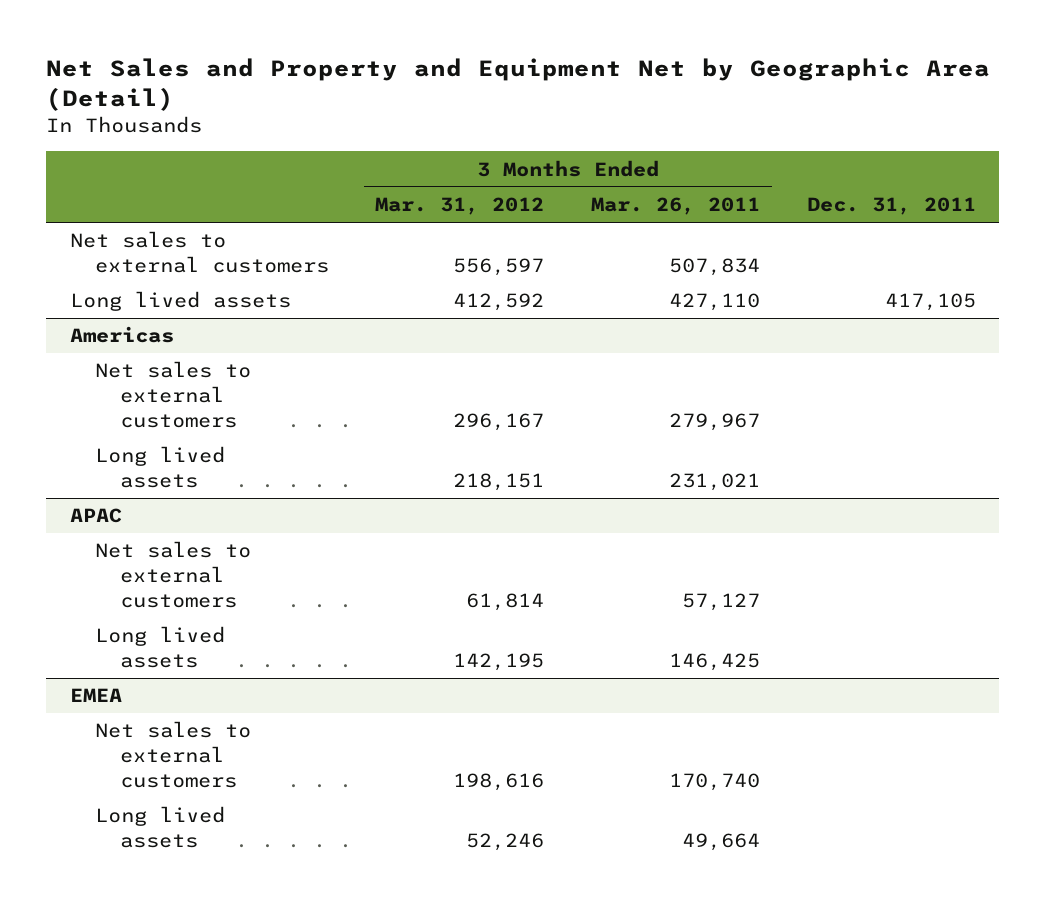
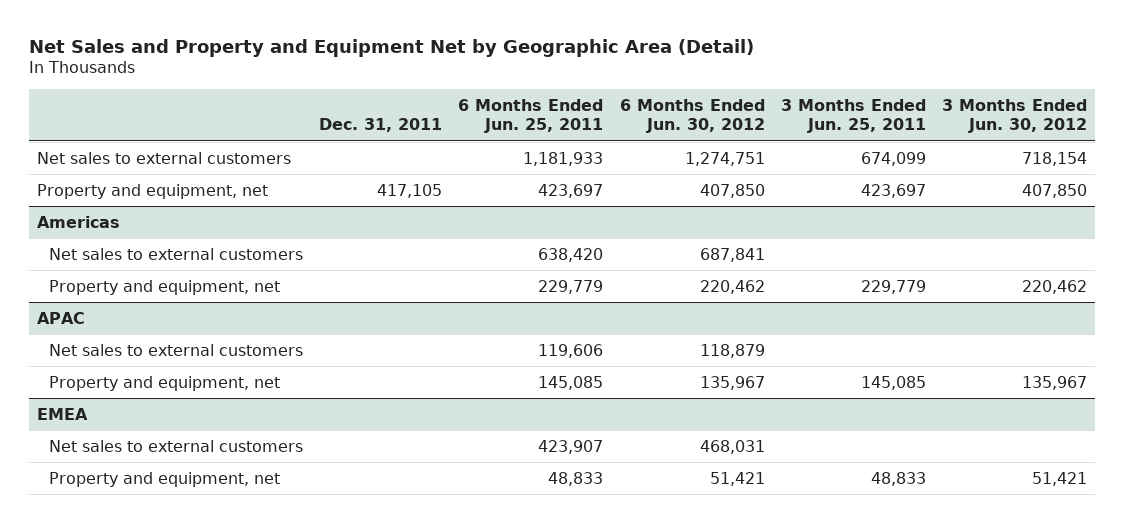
- | 3 Months Ended Mar. 31, 2012 | 3 Months Ended Mar. 26, 2011 | Dec. 31, 2011
+ | Dec. 31, 2011 | 6 Months Ended Jun. 25, 2011 | 6 Months Ended Jun. 30, 2012 | 3 Months Ended Jun. 25, 2011 | 3 Months Ended Jun. 30, 2012
- Long lived assets | 412,592 | 427,110 | 417,105
+ Property and equipment, net | 417,105 | 423,697 | 407,850 | 423,697 | 407,850
@ Americas
- Long lived assets | 218,151 | 231,021 |
+ Property and equipment, net | | 229,779 | 220,462 | 229,779 | 220,462
@ APAC
- Long lived assets | 142,195 | 146,425 |
+ Property and equipment, net | | 145,085 | 135,967 | 145,085 | 135,967
@ EMEA
- Long lived assets | 52,246 | 49,664 |
+ Property and equipment, net | | 48,833 | 51,421 | 48,833 | 51,421

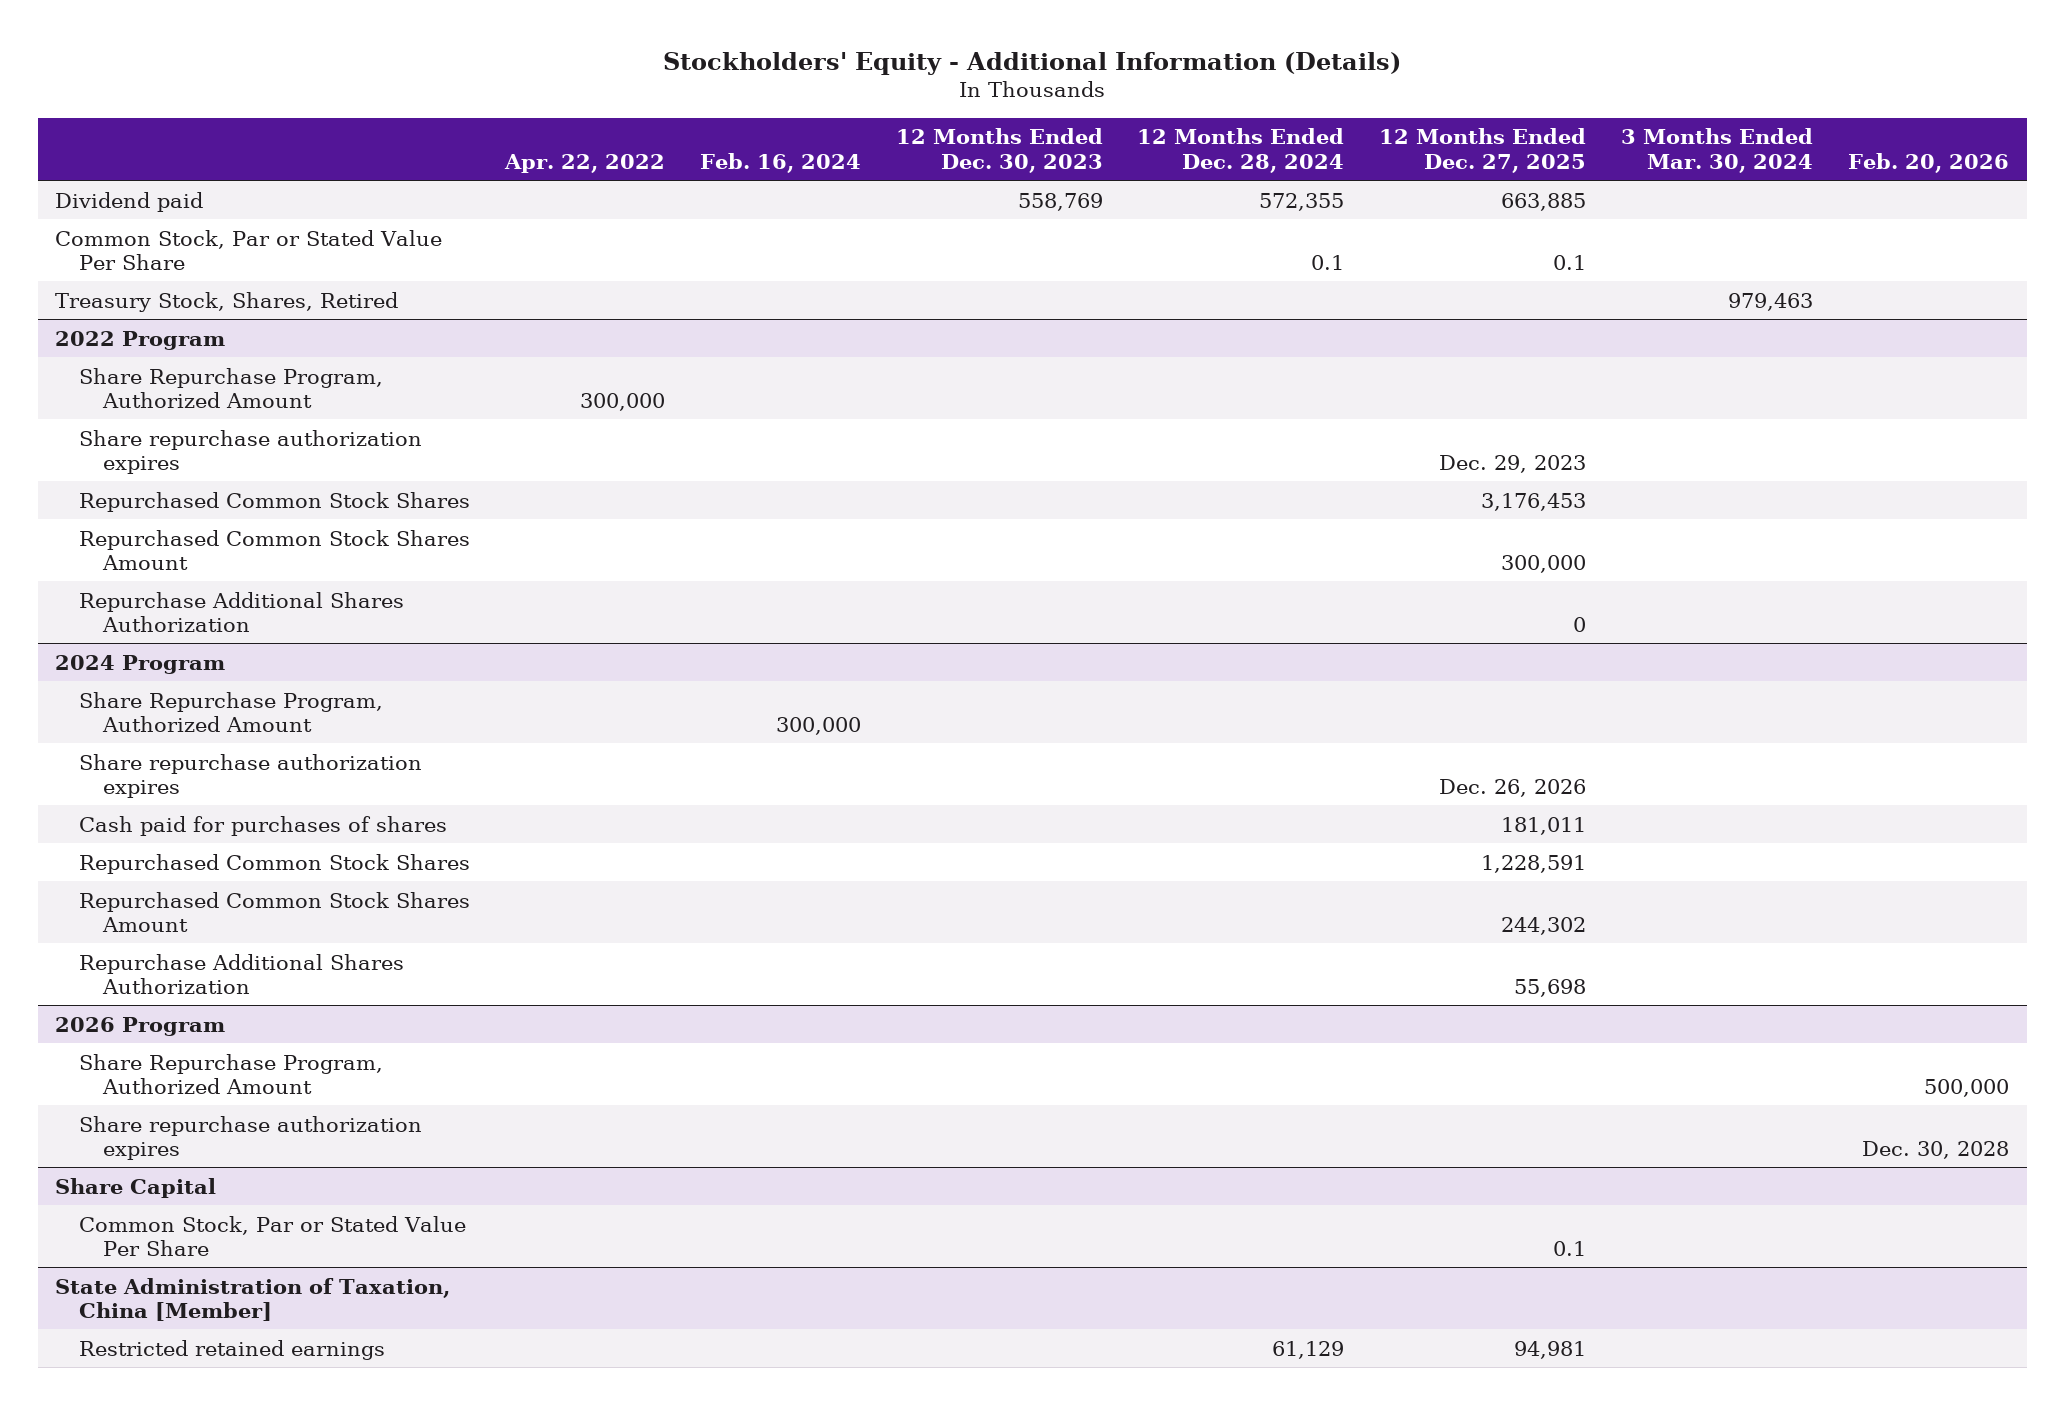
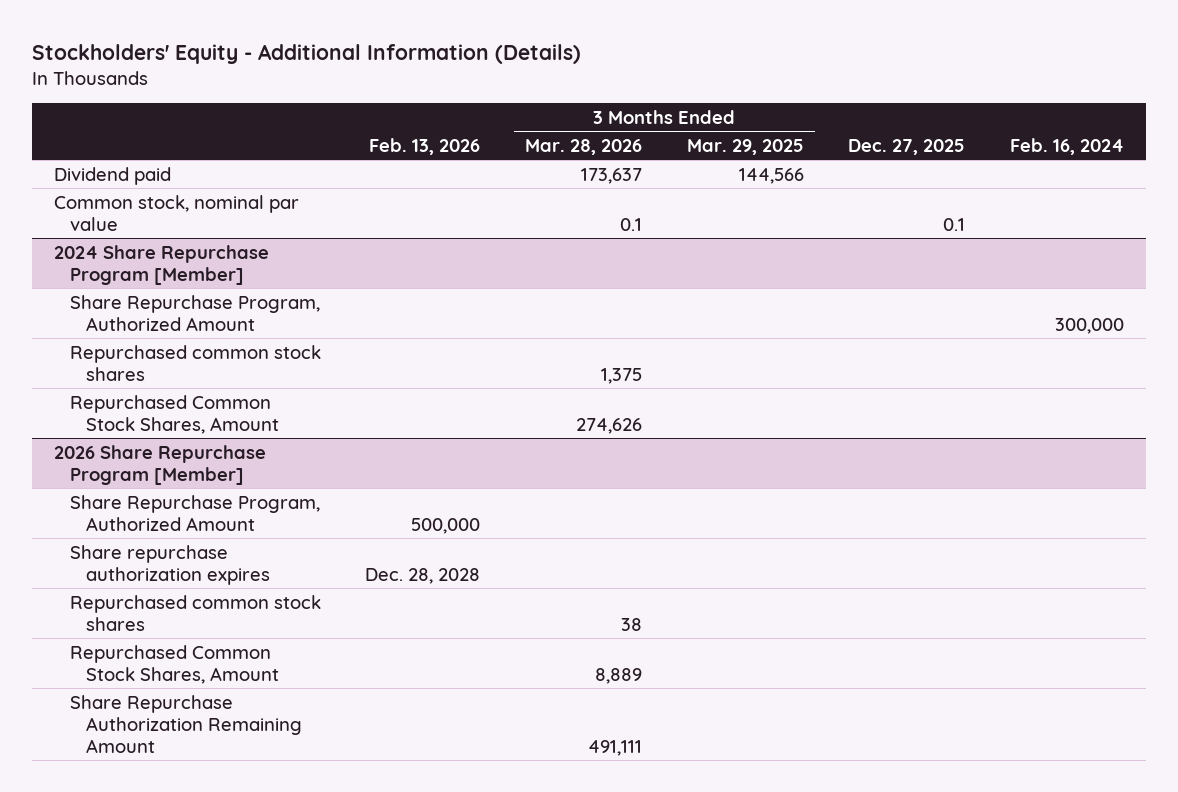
- | Apr. 22, 2022 | Feb. 16, 2024 | 12 Months Ended Dec. 30, 2023 | 12 Months Ended Dec. 28, 2024 | 12 Months Ended Dec. 27, 2025 | 3 Months Ended Mar. 30, 2024 | Feb. 20, 2026
+ | Feb. 13, 2026 | 3 Months Ended Mar. 28, 2026 | 3 Months Ended Mar. 29, 2025 | Dec. 27, 2025 | Feb. 16, 2024
- Common Stock, Par or Stated Value Per Share | | | | 0.1 | 0.1 | |
- Treasury Stock, Shares, Retired | | | | | | 979,463 |
- 2022 Program
- Share Repurchase Program, Authorized Amount | 300,000 | | | | | |
- Share repurchase authorization expires | | | | | Dec. 29, 2023 | |
- Repurchased Common Stock Shares | | | | | 3,176,453 | |
- Repurchased Common Stock Shares Amount | | | | | 300,000 | |
- Repurchase Additional Shares Authorization | | | | | 0 | |
- 2024 Program
+ Common stock, nominal par value | | 0.1 | | 0.1 |
+ 2024 Share Repurchase Program [Member]
- Share repurchase authorization expires | | | | | Dec. 26, 2026 | |
- Cash paid for purchases of shares | | | | | 181,011 | |
- Repurchased Common Stock Shares | | | | | 1,228,591 | |
- Repurchased Common Stock Shares Amount | | | | | 244,302 | |
- Repurchase Additional Shares Authorization | | | | | 55,698 | |
- 2026 Program
+ Repurchased common stock shares | | 1,375 | | |
+ Repurchased Common Stock Shares, Amount | | 274,626 | | |
+ 2026 Share Repurchase Program [Member]
- Share Capital
- Common Stock, Par or Stated Value Per Share | | | | | 0.1 | |
- State Administration of Taxation, China [Member]
- Restricted retained earnings | | | | 61,129 | 94,981 | |
+ Repurchased common stock shares | | 38 | | |
+ Repurchased Common Stock Shares, Amount | | 8,889 | | |
+ Share Repurchase Authorization Remaining Amount | | 491,111 | | |

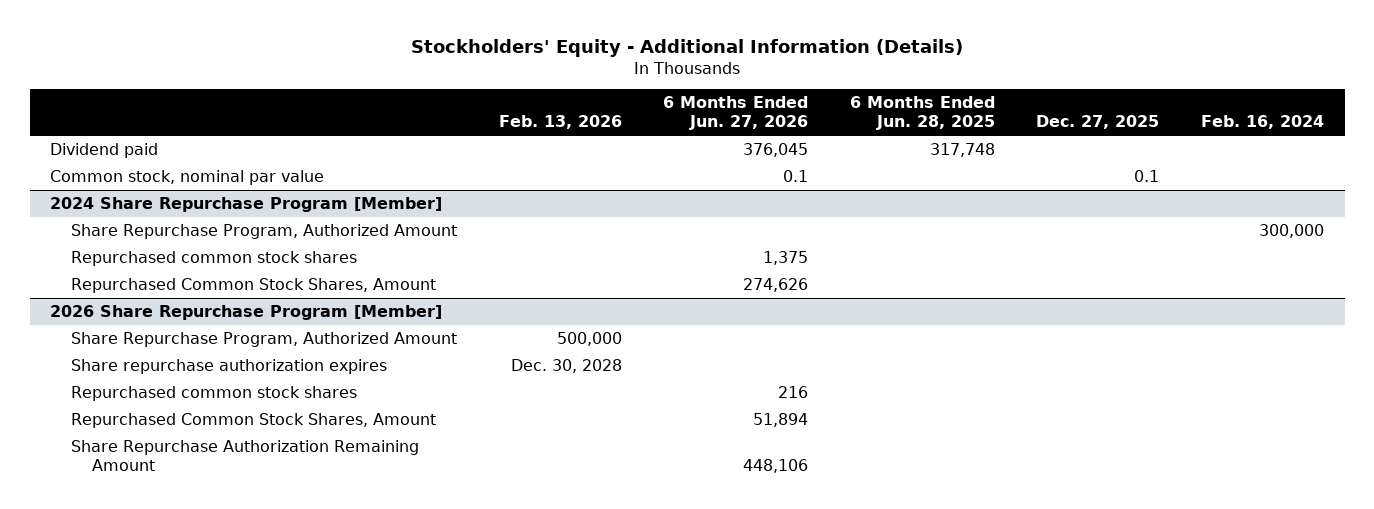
- | Feb. 13, 2026 | 3 Months Ended Mar. 28, 2026 | 3 Months Ended Mar. 29, 2025 | Dec. 27, 2025 | Feb. 16, 2024
+ | Feb. 13, 2026 | 6 Months Ended Jun. 27, 2026 | 6 Months Ended Jun. 28, 2025 | Dec. 27, 2025 | Feb. 16, 2024
@ 2026 Share Repurchase Program [Member]
- Share repurchase authorization expires | Dec. 28, 2028 | | | |
+ Share repurchase authorization expires | Dec. 30, 2028 | | | |

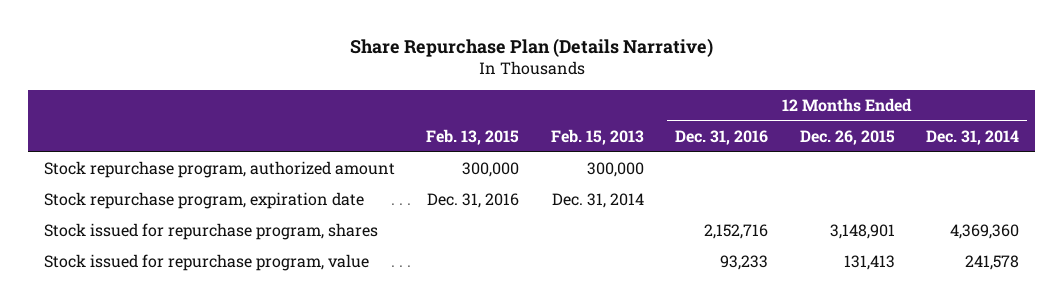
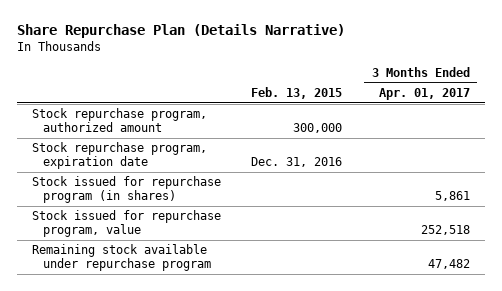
- | Feb. 13, 2015 | Feb. 15, 2013 | 12 Months Ended Dec. 31, 2016 | 12 Months Ended Dec. 26, 2015 | 12 Months Ended Dec. 31, 2014
+ | Feb. 13, 2015 | 3 Months Ended Apr. 01, 2017
- Stock issued for repurchase program, shares | | | 2,152,716 | 3,148,901 | 4,369,360
+ Stock issued for repurchase program (in shares) | | 5,861
+ Remaining stock available under repurchase program | | 47,482

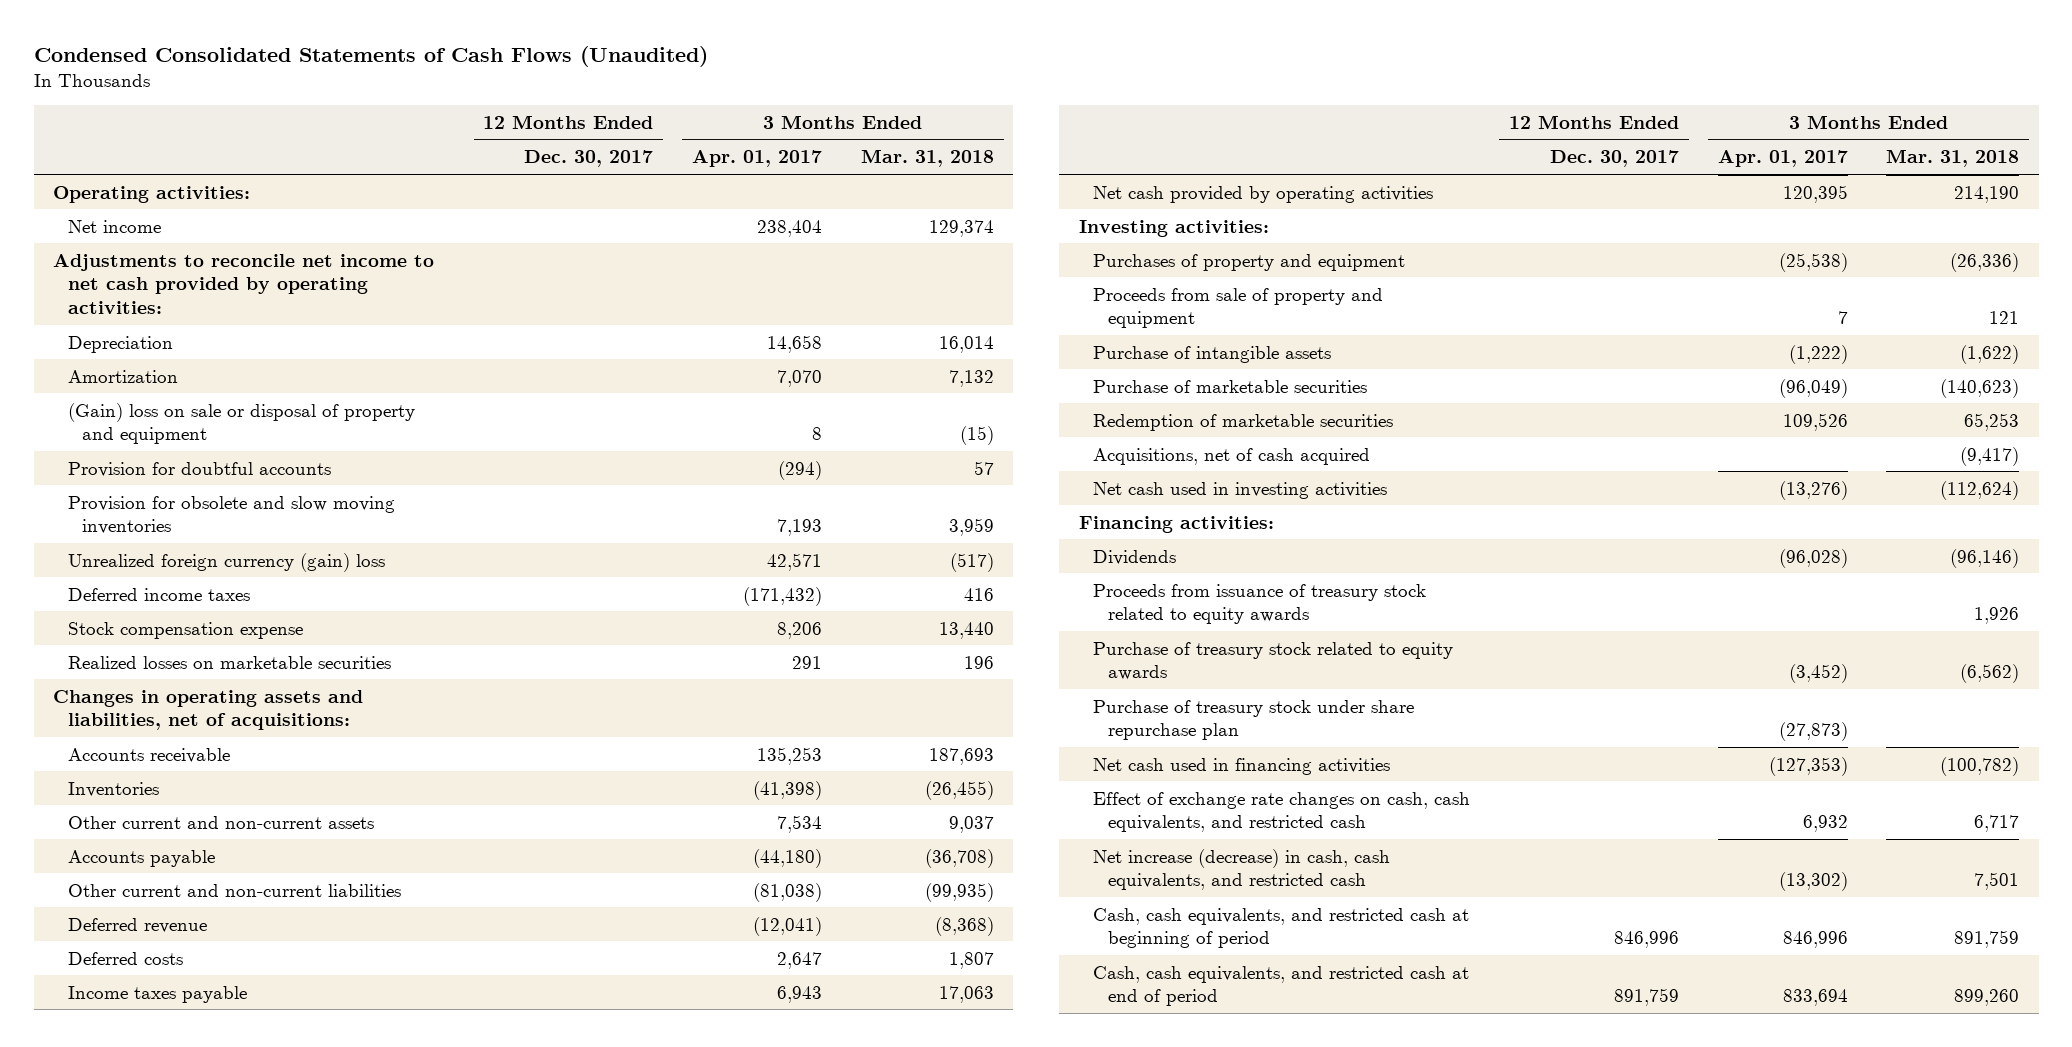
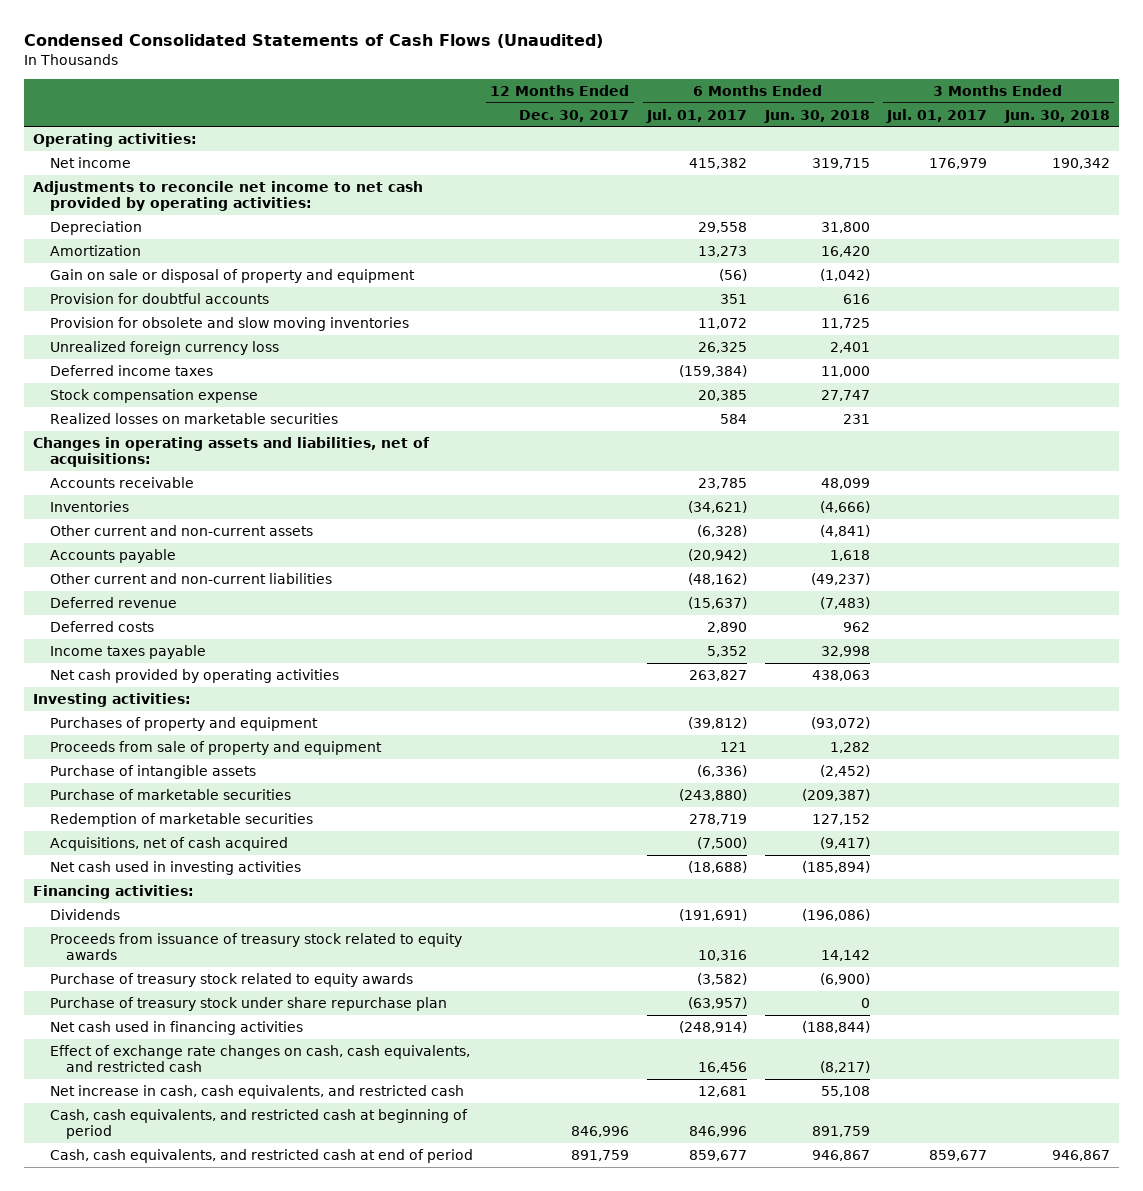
- | 12 Months Ended Dec. 30, 2017 | 3 Months Ended Apr. 01, 2017 | 3 Months Ended Mar. 31, 2018
+ | 12 Months Ended Dec. 30, 2017 | 6 Months Ended Jul. 01, 2017 | 6 Months Ended Jun. 30, 2018 | 3 Months Ended Jul. 01, 2017 | 3 Months Ended Jun. 30, 2018
- (Gain) loss on sale or disposal of property and equipment | | 8 | (15)
+ Gain on sale or disposal of property and equipment | | (56) | (1,042) | |
- Unrealized foreign currency (gain) loss | | 42,571 | (517)
+ Unrealized foreign currency loss | | 26,325 | 2,401 | |
- Net increase (decrease) in cash, cash equivalents, and restricted cash | | (13,302) | 7,501
+ Net increase in cash, cash equivalents, and restricted cash | | 12,681 | 55,108 | |

